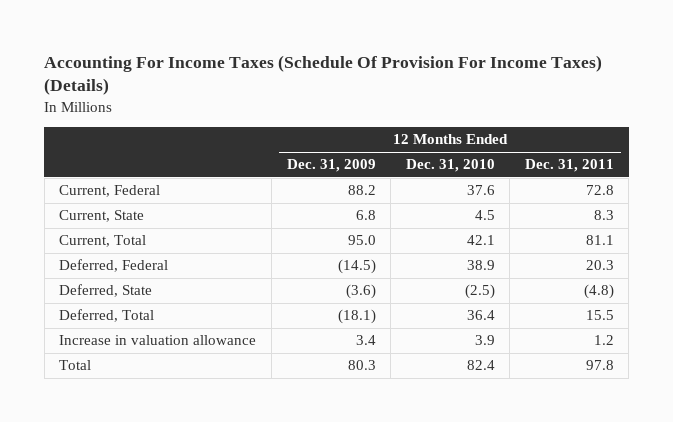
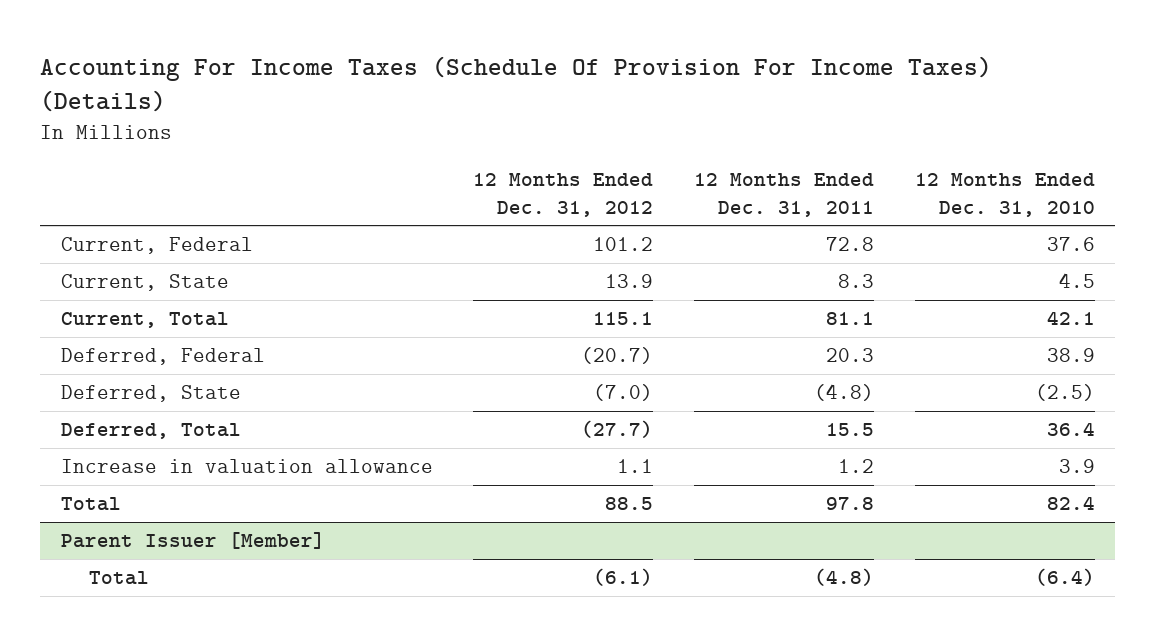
- | 12 Months Ended Dec. 31, 2009 | 12 Months Ended Dec. 31, 2010 | 12 Months Ended Dec. 31, 2011
+ | 12 Months Ended Dec. 31, 2012 | 12 Months Ended Dec. 31, 2011 | 12 Months Ended Dec. 31, 2010
+ Parent Issuer [Member]
+ Total | (6.1) | (4.8) | (6.4)

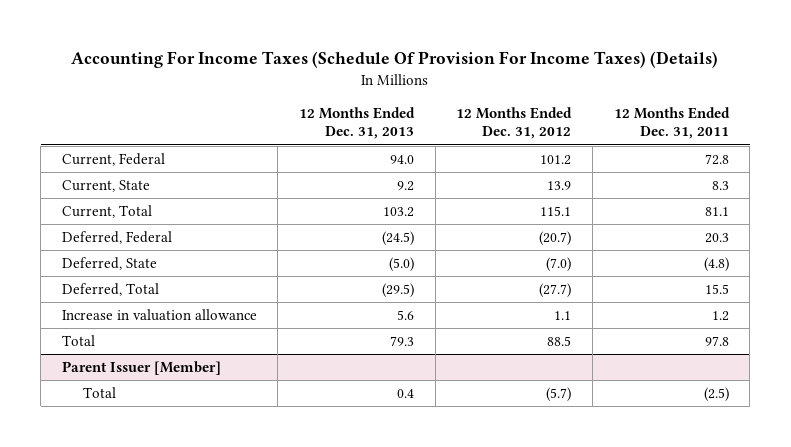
- | 12 Months Ended Dec. 31, 2012 | 12 Months Ended Dec. 31, 2011 | 12 Months Ended Dec. 31, 2010
+ | 12 Months Ended Dec. 31, 2013 | 12 Months Ended Dec. 31, 2012 | 12 Months Ended Dec. 31, 2011
@ Parent Issuer [Member]
- Total | (6.1) | (4.8) | (6.4)
+ Total | 0.4 | (5.7) | (2.5)

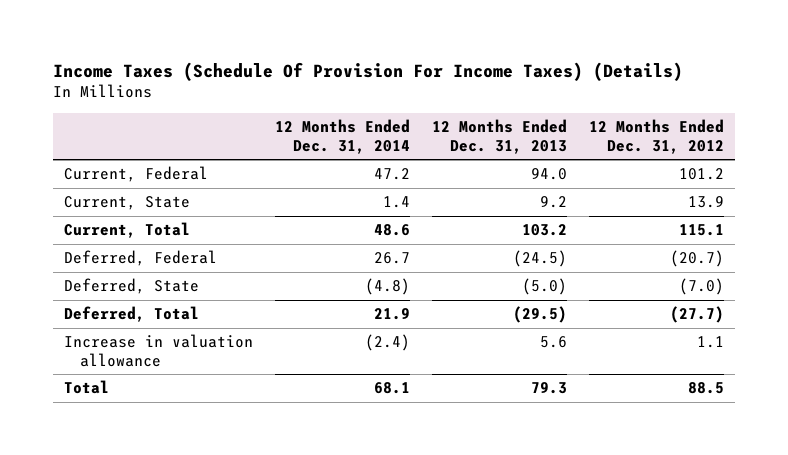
- Accounting For Income Taxes (Schedule Of Provision For Income Taxes) (Details)
+ Income Taxes (Schedule Of Provision For Income Taxes) (Details)
- | 12 Months Ended Dec. 31, 2013 | 12 Months Ended Dec. 31, 2012 | 12 Months Ended Dec. 31, 2011
+ | 12 Months Ended Dec. 31, 2014 | 12 Months Ended Dec. 31, 2013 | 12 Months Ended Dec. 31, 2012
- Parent Issuer [Member]
- Total | 0.4 | (5.7) | (2.5)

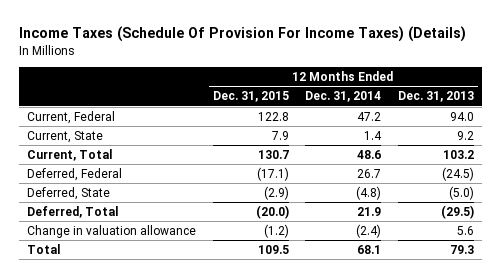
- | 12 Months Ended Dec. 31, 2014 | 12 Months Ended Dec. 31, 2013 | 12 Months Ended Dec. 31, 2012
+ | 12 Months Ended Dec. 31, 2015 | 12 Months Ended Dec. 31, 2014 | 12 Months Ended Dec. 31, 2013
- Increase in valuation allowance | (2.4) | 5.6 | 1.1
+ Change in valuation allowance | (1.2) | (2.4) | 5.6

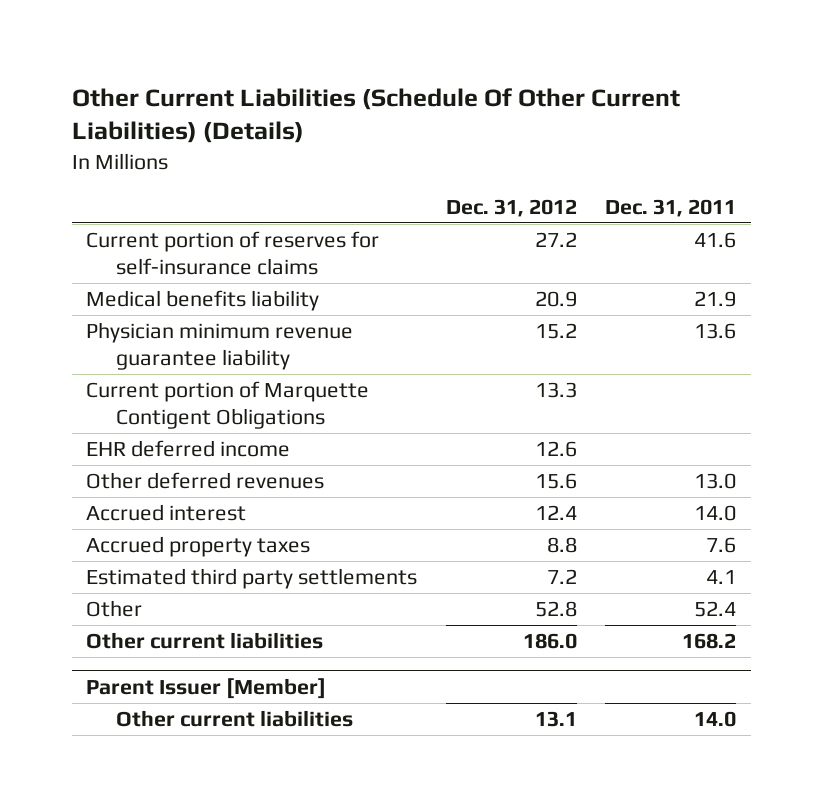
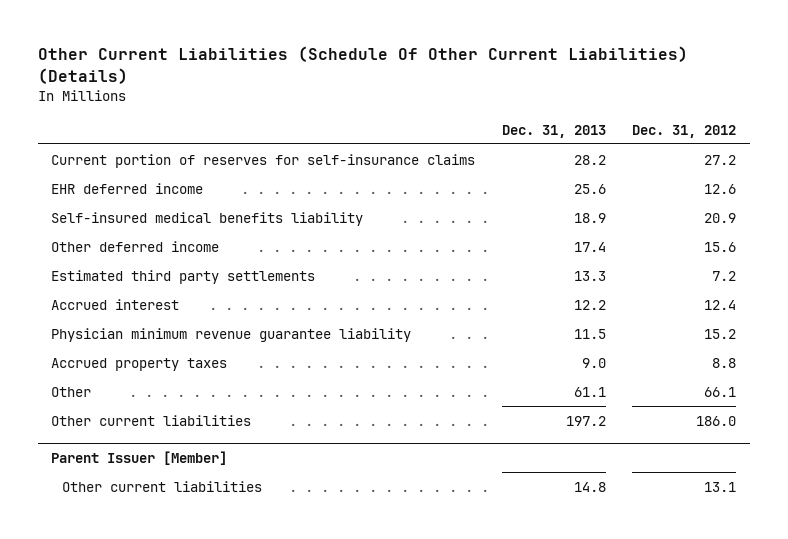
- | Dec. 31, 2012 | Dec. 31, 2011
+ | Dec. 31, 2013 | Dec. 31, 2012
- Medical benefits liability | 20.9 | 21.9
- Current portion of Marquette Contigent Obligations | 13.3 |
- Other deferred revenues | 15.6 | 13.0
+ Self-insured medical benefits liability | 18.9 | 20.9
+ Other deferred income | 17.4 | 15.6
moved up: Estimated third party settlements | 13.3 | 7.2
moved down: Physician minimum revenue guarantee liability | 11.5 | 15.2
- Other | 52.8 | 52.4
+ Other | 61.1 | 66.1

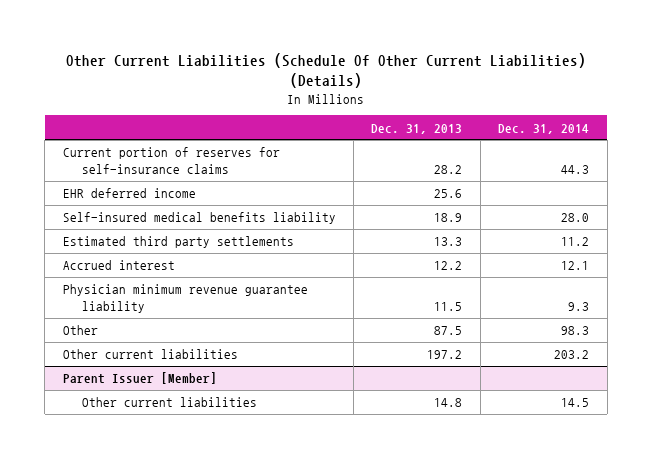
- | Dec. 31, 2013 | Dec. 31, 2012
+ | Dec. 31, 2013 | Dec. 31, 2014
- Other deferred income | 17.4 | 15.6
- Accrued property taxes | 9.0 | 8.8
- Other | 61.1 | 66.1
+ Other | 87.5 | 98.3

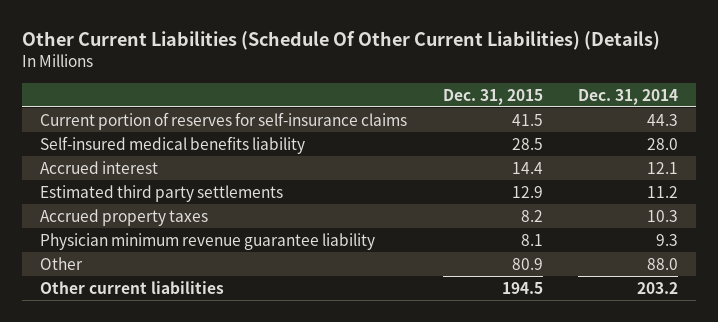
- | Dec. 31, 2013 | Dec. 31, 2014
+ | Dec. 31, 2015 | Dec. 31, 2014
- EHR deferred income | 25.6 |
moved down: Estimated third party settlements | 12.9 | 11.2
+ Accrued property taxes | 8.2 | 10.3
- Other | 87.5 | 98.3
+ Other | 80.9 | 88.0
- Parent Issuer [Member]
- Other current liabilities | 14.8 | 14.5

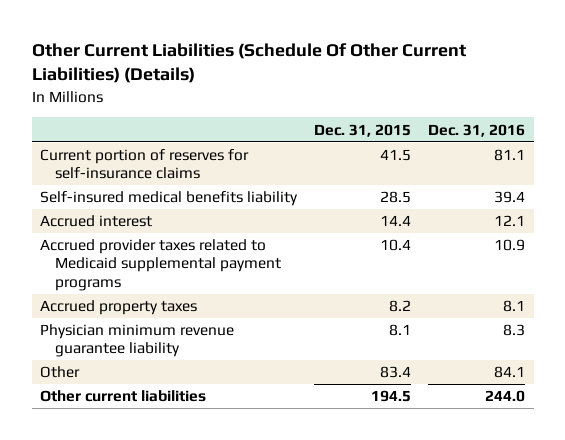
- | Dec. 31, 2015 | Dec. 31, 2014
+ | Dec. 31, 2015 | Dec. 31, 2016
- Estimated third party settlements | 12.9 | 11.2
+ Accrued provider taxes related to Medicaid supplemental payment programs | 10.4 | 10.9
- Other | 80.9 | 88.0
+ Other | 83.4 | 84.1

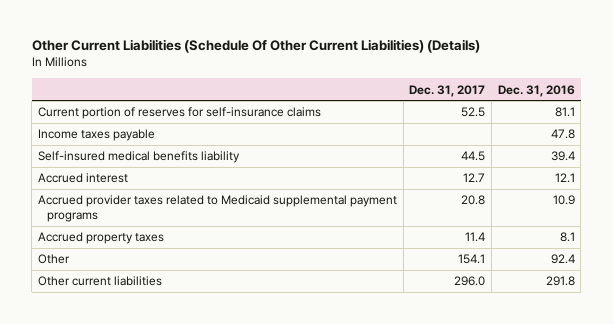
- | Dec. 31, 2015 | Dec. 31, 2016
+ | Dec. 31, 2017 | Dec. 31, 2016
+ Income taxes payable | | 47.8
- Physician minimum revenue guarantee liability | 8.1 | 8.3
- Other | 83.4 | 84.1
- Other current liabilities | 194.5 | 244.0
+ Other | 154.1 | 92.4
+ Other current liabilities | 296.0 | 291.8

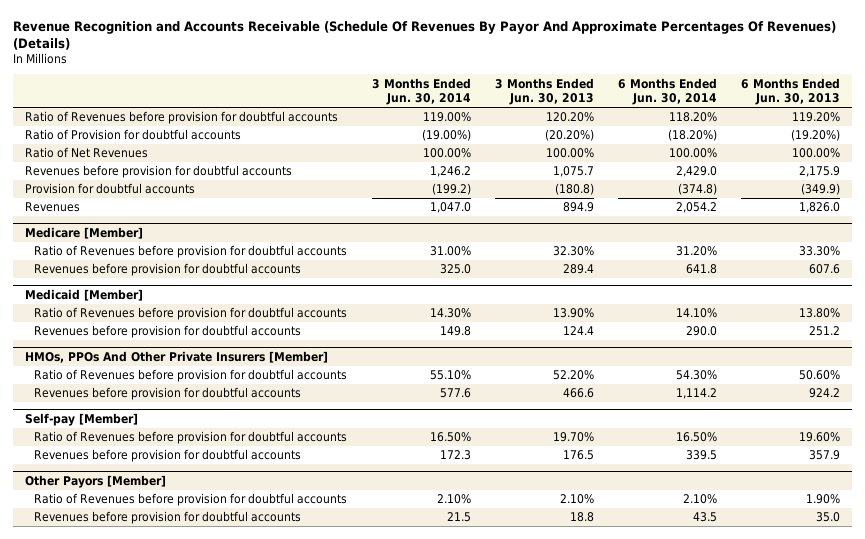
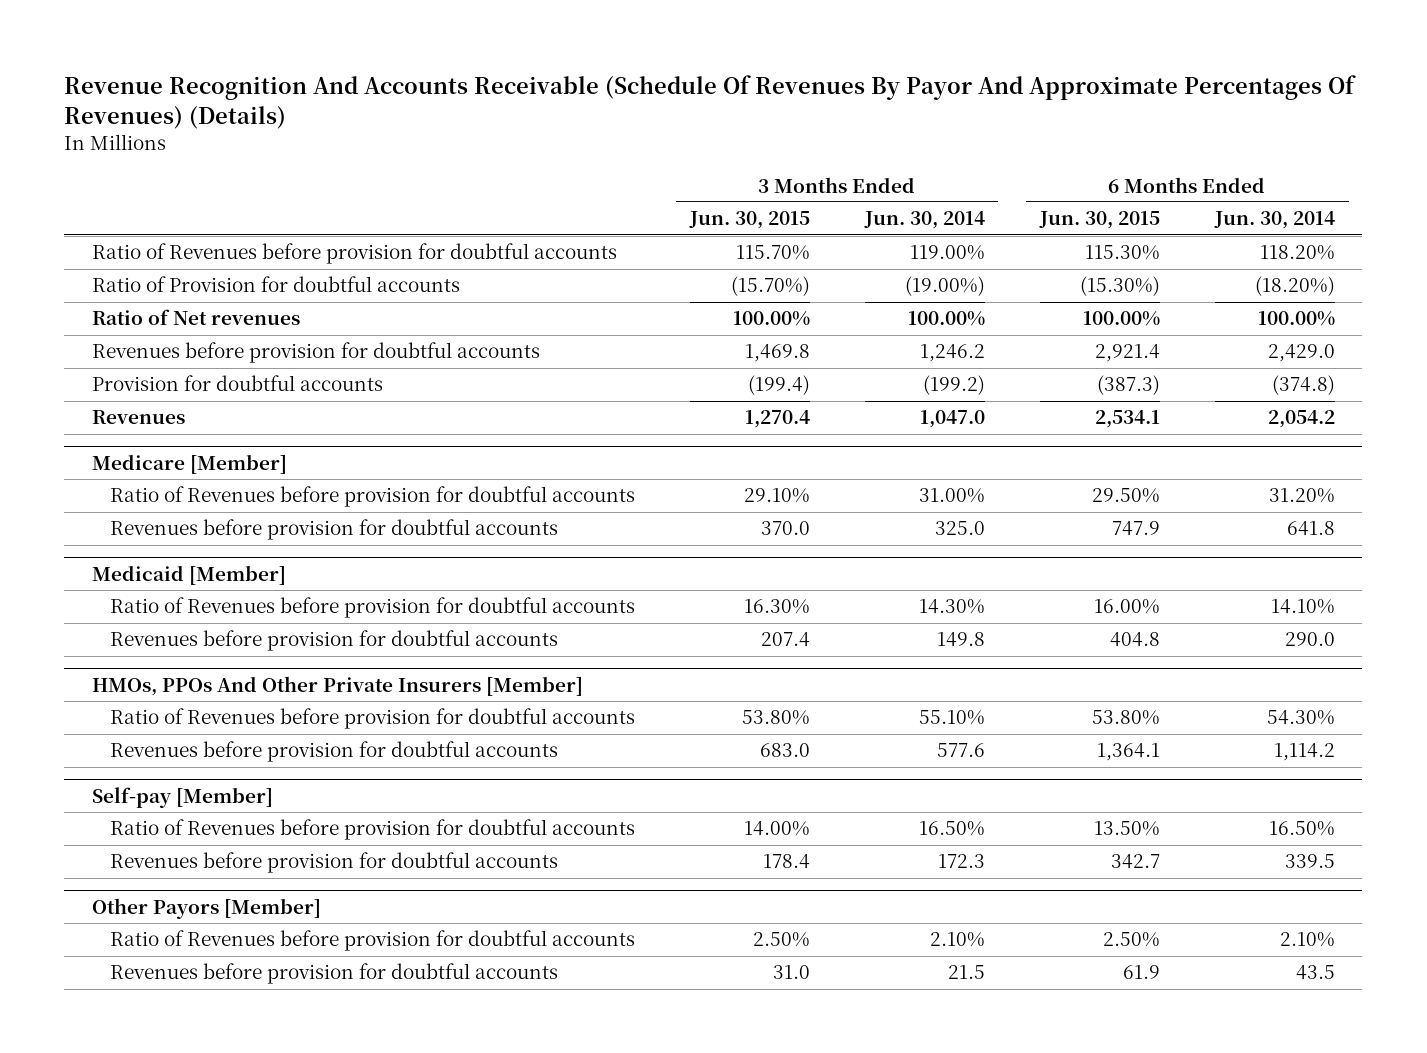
- Revenue Recognition and Accounts Receivable (Schedule Of Revenues By Payor And Approximate Percentages Of Revenues) (Details)
+ Revenue Recognition And Accounts Receivable (Schedule Of Revenues By Payor And Approximate Percentages Of Revenues) (Details)
- | 3 Months Ended Jun. 30, 2014 | 3 Months Ended Jun. 30, 2013 | 6 Months Ended Jun. 30, 2014 | 6 Months Ended Jun. 30, 2013
+ | 3 Months Ended Jun. 30, 2015 | 3 Months Ended Jun. 30, 2014 | 6 Months Ended Jun. 30, 2015 | 6 Months Ended Jun. 30, 2014
- Ratio of Net Revenues | 100.00% | 100.00% | 100.00% | 100.00%
+ Ratio of Net revenues | 100.00% | 100.00% | 100.00% | 100.00%

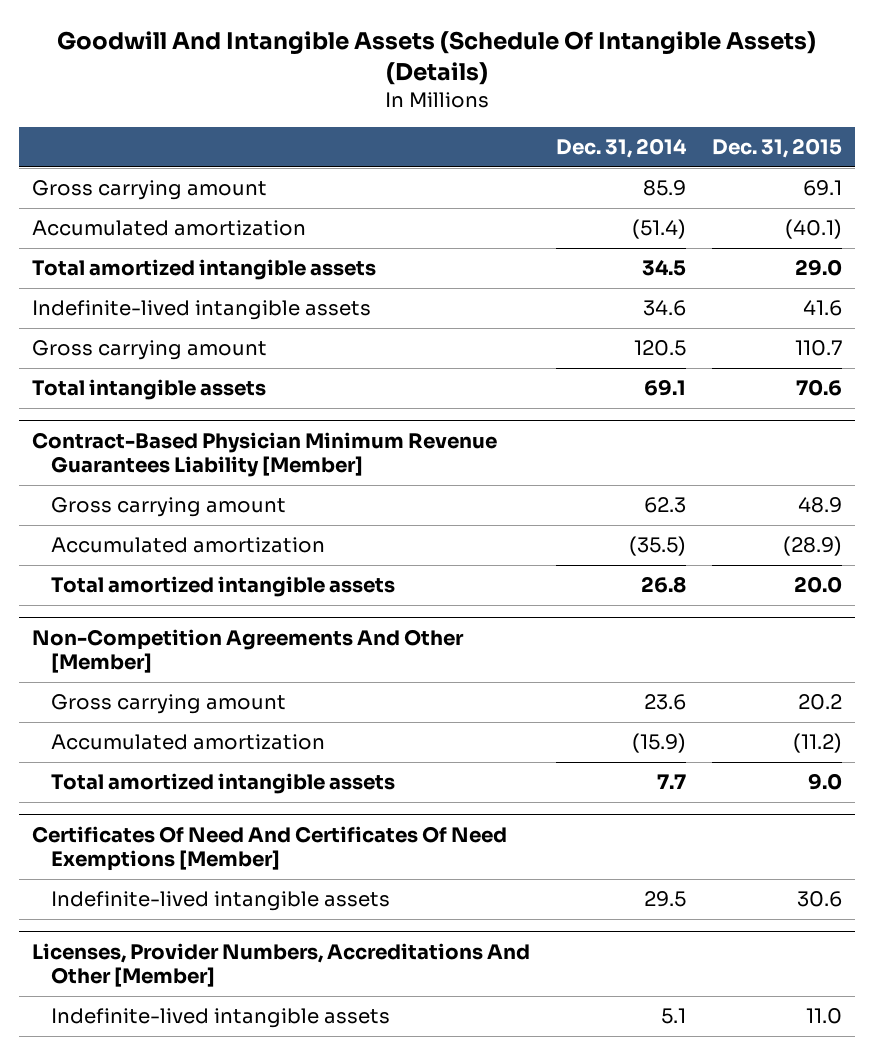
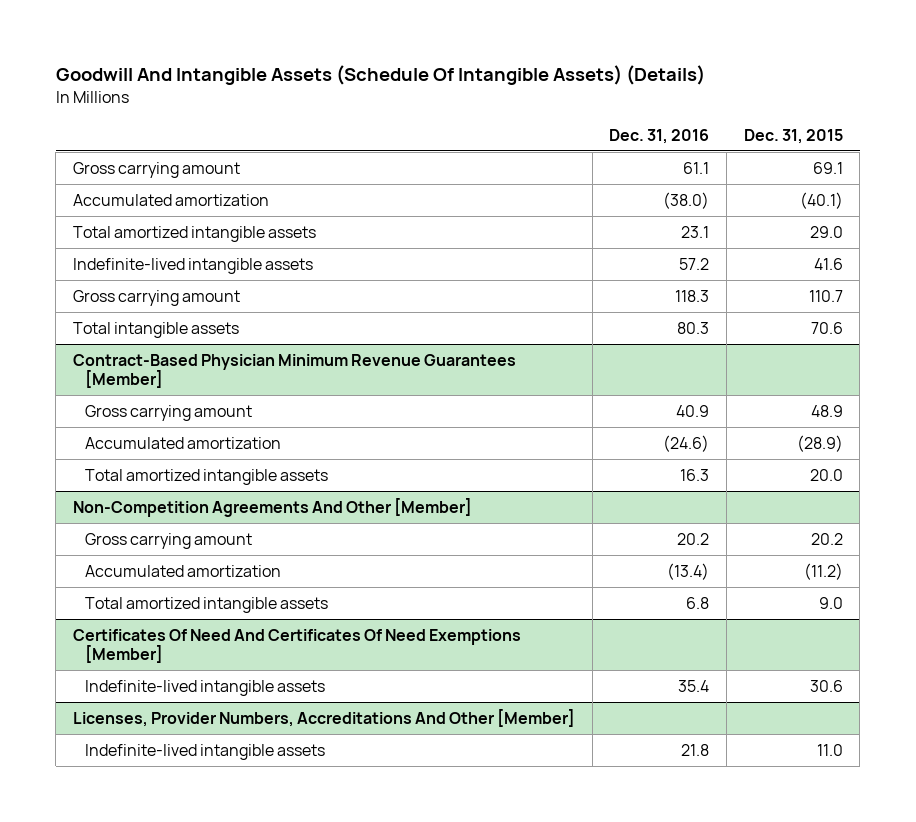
- | Dec. 31, 2014 | Dec. 31, 2015
+ | Dec. 31, 2016 | Dec. 31, 2015
- Contract-Based Physician Minimum Revenue Guarantees Liability [Member]
+ Contract-Based Physician Minimum Revenue Guarantees [Member]

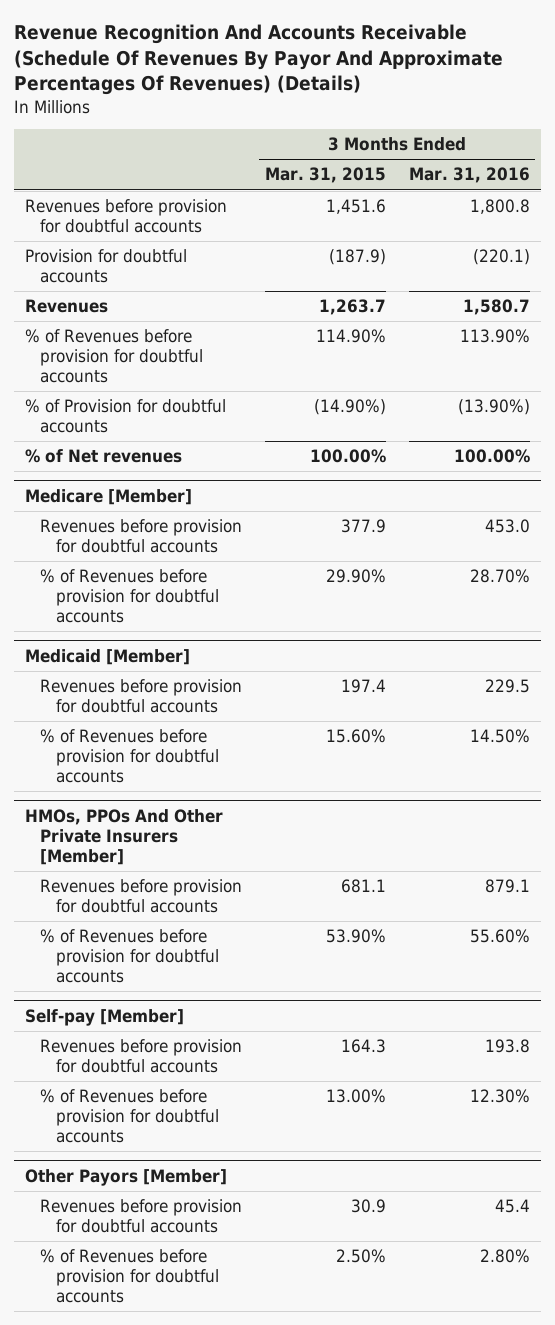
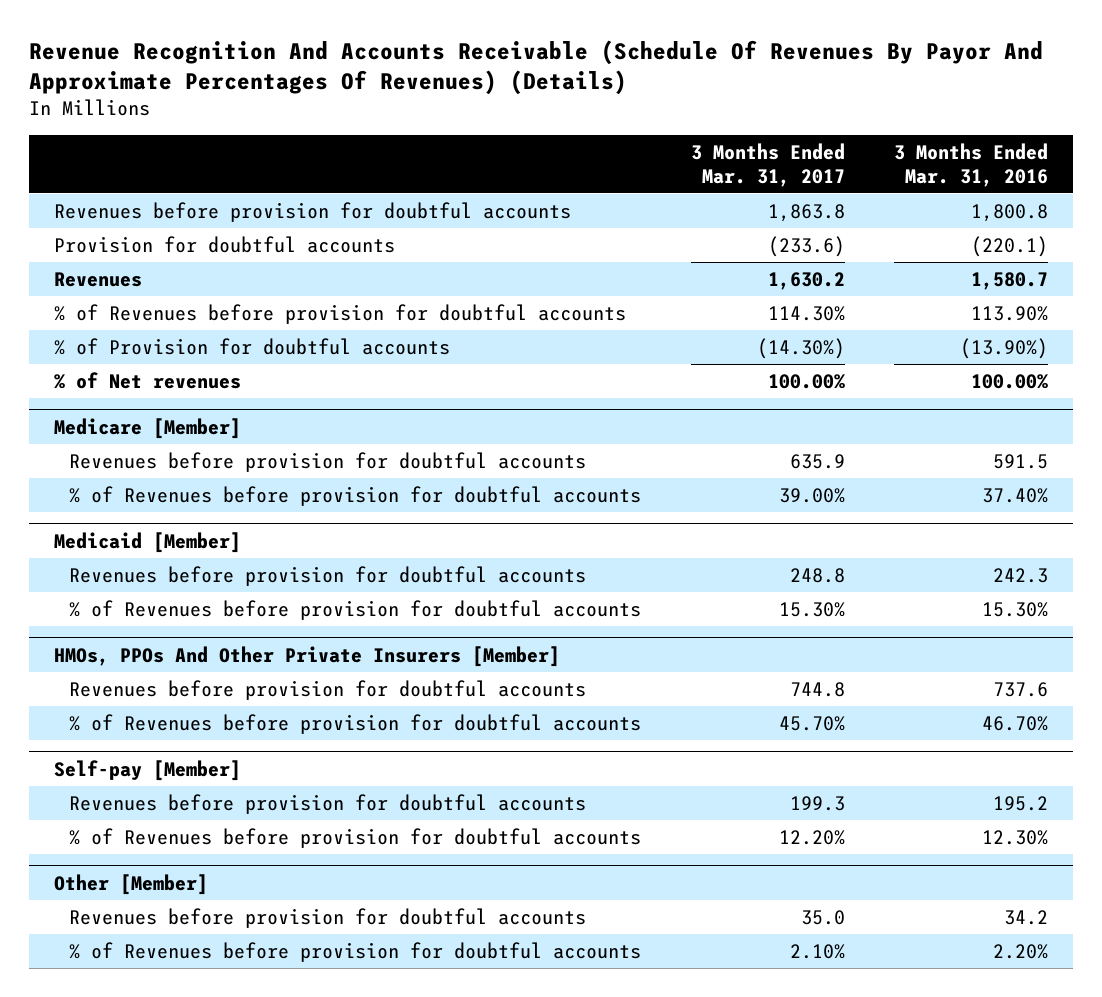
- | 3 Months Ended Mar. 31, 2015 | 3 Months Ended Mar. 31, 2016
+ | 3 Months Ended Mar. 31, 2017 | 3 Months Ended Mar. 31, 2016
@ Medicare [Member]
- Revenues before provision for doubtful accounts | 377.9 | 453.0
- % of Revenues before provision for doubtful accounts | 29.90% | 28.70%
+ Revenues before provision for doubtful accounts | 635.9 | 591.5
+ % of Revenues before provision for doubtful accounts | 39.00% | 37.40%
@ Medicaid [Member]
- Revenues before provision for doubtful accounts | 197.4 | 229.5
- % of Revenues before provision for doubtful accounts | 15.60% | 14.50%
+ Revenues before provision for doubtful accounts | 248.8 | 242.3
+ % of Revenues before provision for doubtful accounts | 15.30% | 15.30%
@ HMOs, PPOs And Other Private Insurers [Member]
- Revenues before provision for doubtful accounts | 681.1 | 879.1
- % of Revenues before provision for doubtful accounts | 53.90% | 55.60%
+ Revenues before provision for doubtful accounts | 744.8 | 737.6
+ % of Revenues before provision for doubtful accounts | 45.70% | 46.70%
@ Self-pay [Member]
- Revenues before provision for doubtful accounts | 164.3 | 193.8
+ Revenues before provision for doubtful accounts | 199.3 | 195.2
- Other Payors [Member]
- Revenues before provision for doubtful accounts | 30.9 | 45.4
- % of Revenues before provision for doubtful accounts | 2.50% | 2.80%
+ Other [Member]
+ Revenues before provision for doubtful accounts | 35.0 | 34.2
+ % of Revenues before provision for doubtful accounts | 2.10% | 2.20%

